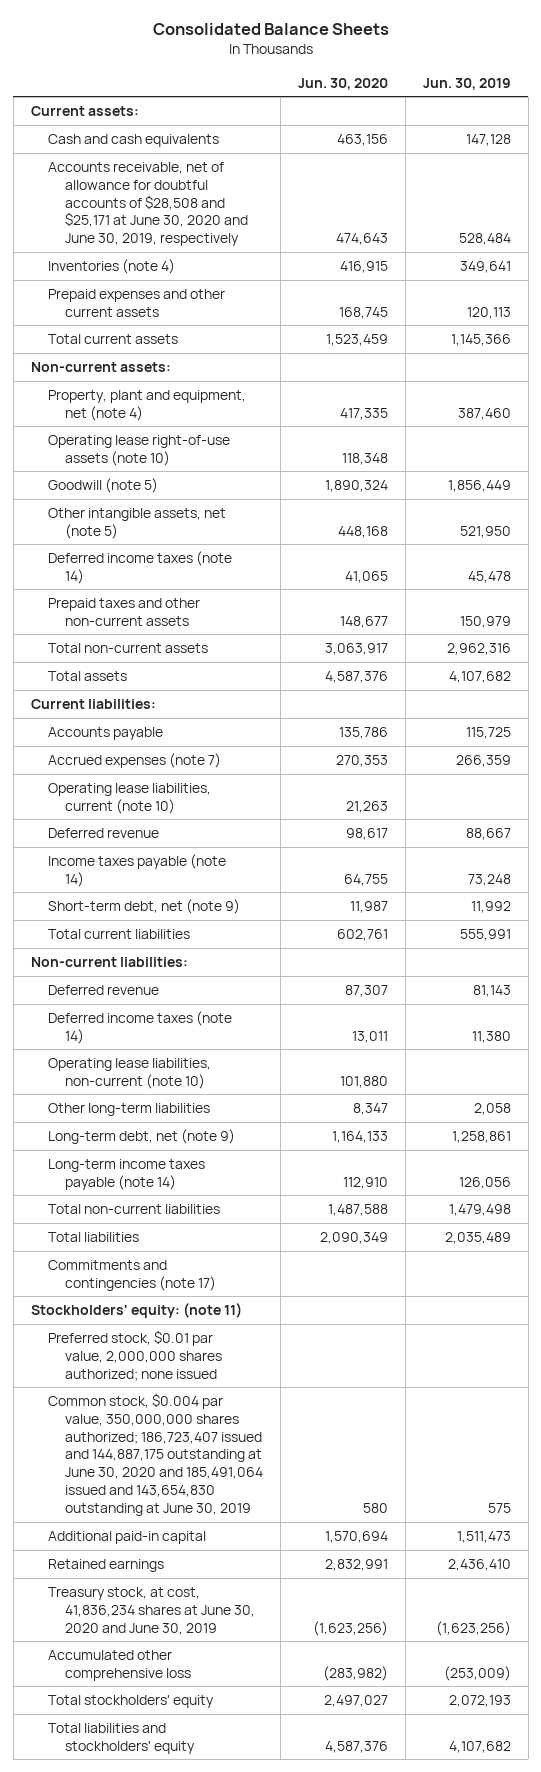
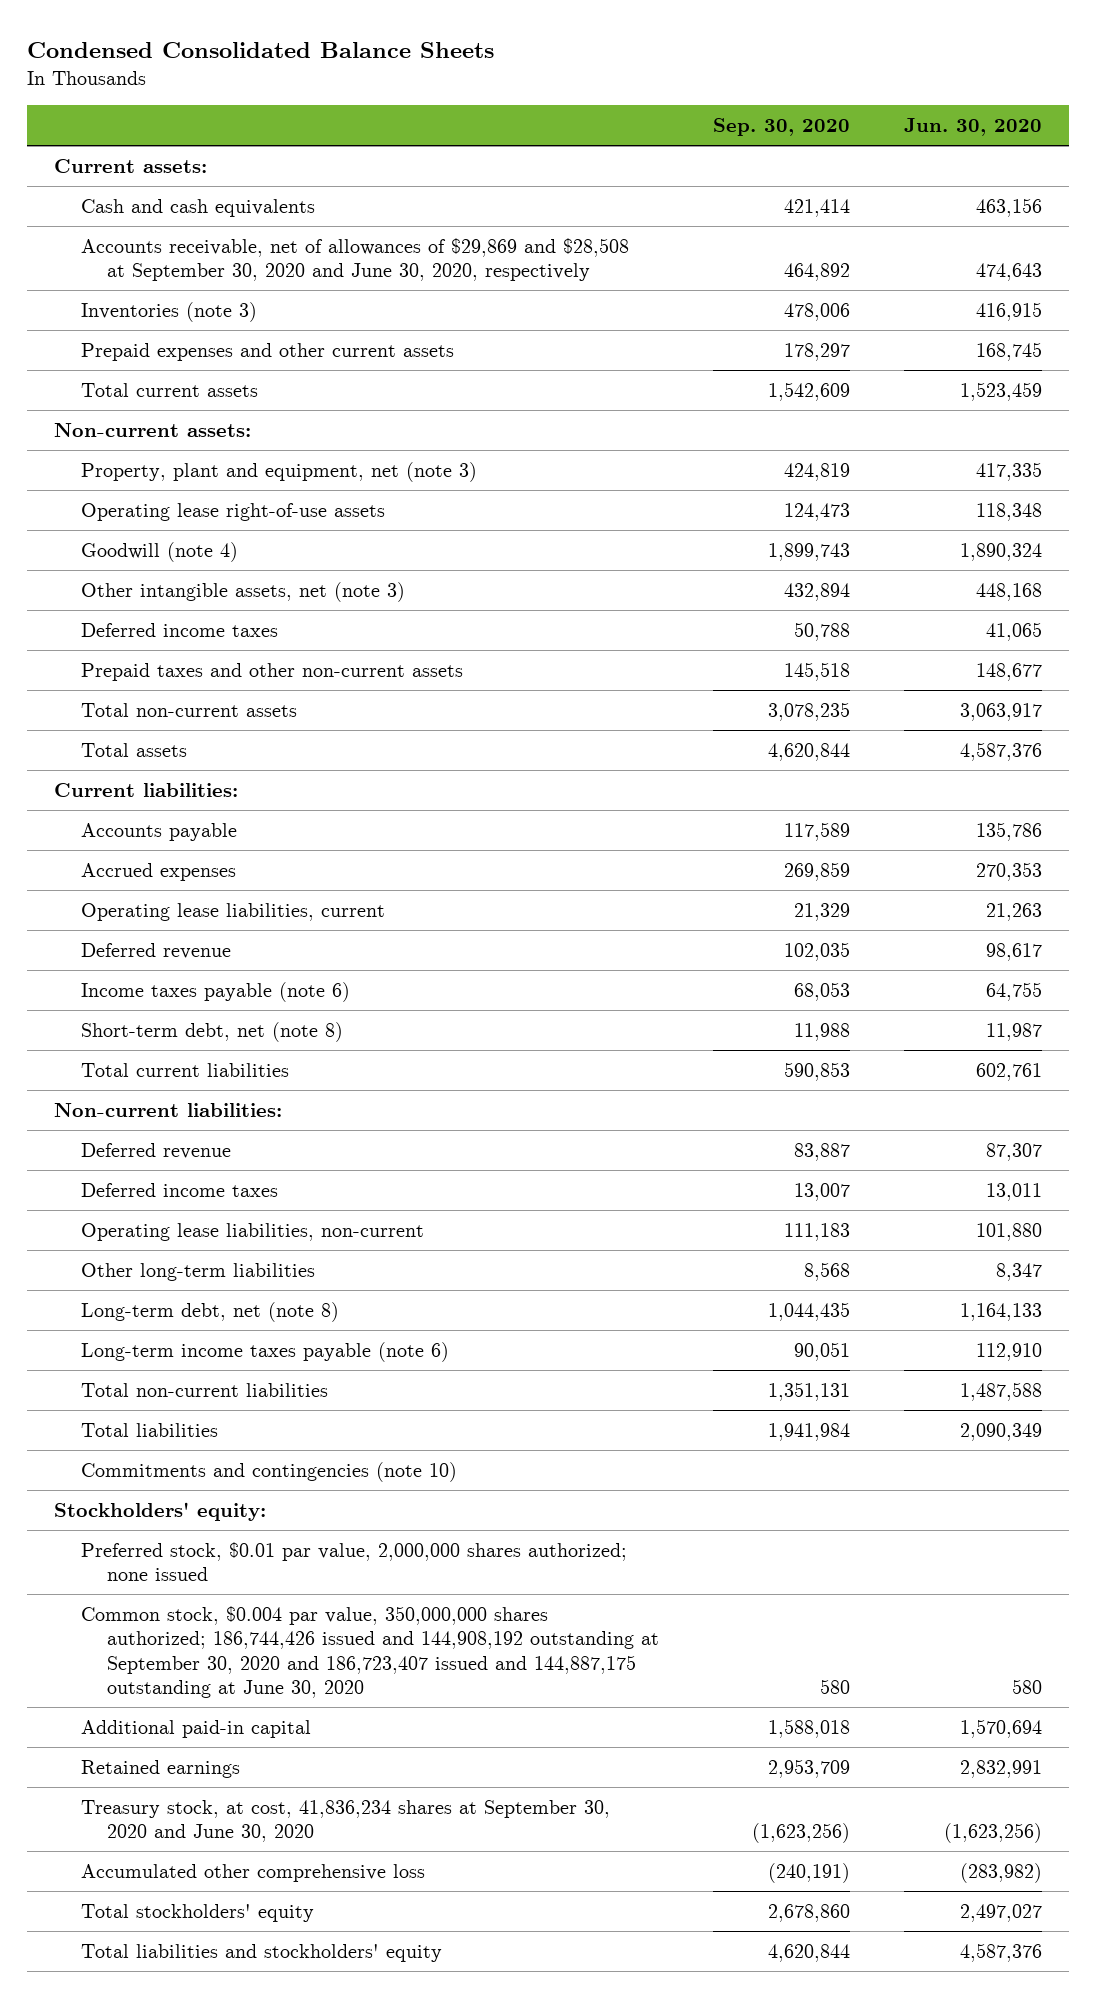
- Consolidated Balance Sheets
+ Condensed Consolidated Balance Sheets
- | Jun. 30, 2020 | Jun. 30, 2019
+ | Sep. 30, 2020 | Jun. 30, 2020
- Accounts receivable, net of allowance for doubtful accounts of $28,508 and $25,171 at June 30, 2020 and June 30, 2019, respectively | 474,643 | 528,484
- Inventories (note 4) | 416,915 | 349,641
+ Accounts receivable, net of allowances of $29,869 and $28,508 at September 30, 2020 and June 30, 2020, respectively | 464,892 | 474,643
+ Inventories (note 3) | 478,006 | 416,915
- Property, plant and equipment, net (note 4) | 417,335 | 387,460
- Operating lease right-of-use assets (note 10) | 118,348 |
- Goodwill (note 5) | 1,890,324 | 1,856,449
- Other intangible assets, net (note 5) | 448,168 | 521,950
- Deferred income taxes (note 14) | 41,065 | 45,478
+ Property, plant and equipment, net (note 3) | 424,819 | 417,335
+ Operating lease right-of-use assets | 124,473 | 118,348
+ Goodwill (note 4) | 1,899,743 | 1,890,324
+ Other intangible assets, net (note 3) | 432,894 | 448,168
+ Deferred income taxes | 50,788 | 41,065
- Accrued expenses (note 7) | 270,353 | 266,359
- Operating lease liabilities, current (note 10) | 21,263 |
+ Accrued expenses | 269,859 | 270,353
+ Operating lease liabilities, current | 21,329 | 21,263
- Income taxes payable (note 14) | 64,755 | 73,248
- Short-term debt, net (note 9) | 11,987 | 11,992
+ Income taxes payable (note 6) | 68,053 | 64,755
+ Short-term debt, net (note 8) | 11,988 | 11,987
- Deferred income taxes (note 14) | 13,011 | 11,380
- Operating lease liabilities, non-current (note 10) | 101,880 |
+ Deferred income taxes | 13,007 | 13,011
+ Operating lease liabilities, non-current | 111,183 | 101,880
- Long-term debt, net (note 9) | 1,164,133 | 1,258,861
- Long-term income taxes payable (note 14) | 112,910 | 126,056
+ Long-term debt, net (note 8) | 1,044,435 | 1,164,133
+ Long-term income taxes payable (note 6) | 90,051 | 112,910
- Commitments and contingencies (note 17)
- Stockholders' equity: (note 11)
+ Commitments and contingencies (note 10)
+ Stockholders' equity:
- Common stock, $0.004 par value, 350,000,000 shares authorized; 186,723,407 issued and 144,887,175 outstanding at June 30, 2020 and 185,491,064 issued and 143,654,830 outstanding at June 30, 2019 | 580 | 575
+ Common stock, $0.004 par value, 350,000,000 shares authorized; 186,744,426 issued and 144,908,192 outstanding at September 30, 2020 and 186,723,407 issued and 144,887,175 outstanding at June 30, 2020 | 580 | 580
- Treasury stock, at cost, 41,836,234 shares at June 30, 2020 and June 30, 2019 | (1,623,256) | (1,623,256)
+ Treasury stock, at cost, 41,836,234 shares at September 30, 2020 and June 30, 2020 | (1,623,256) | (1,623,256)

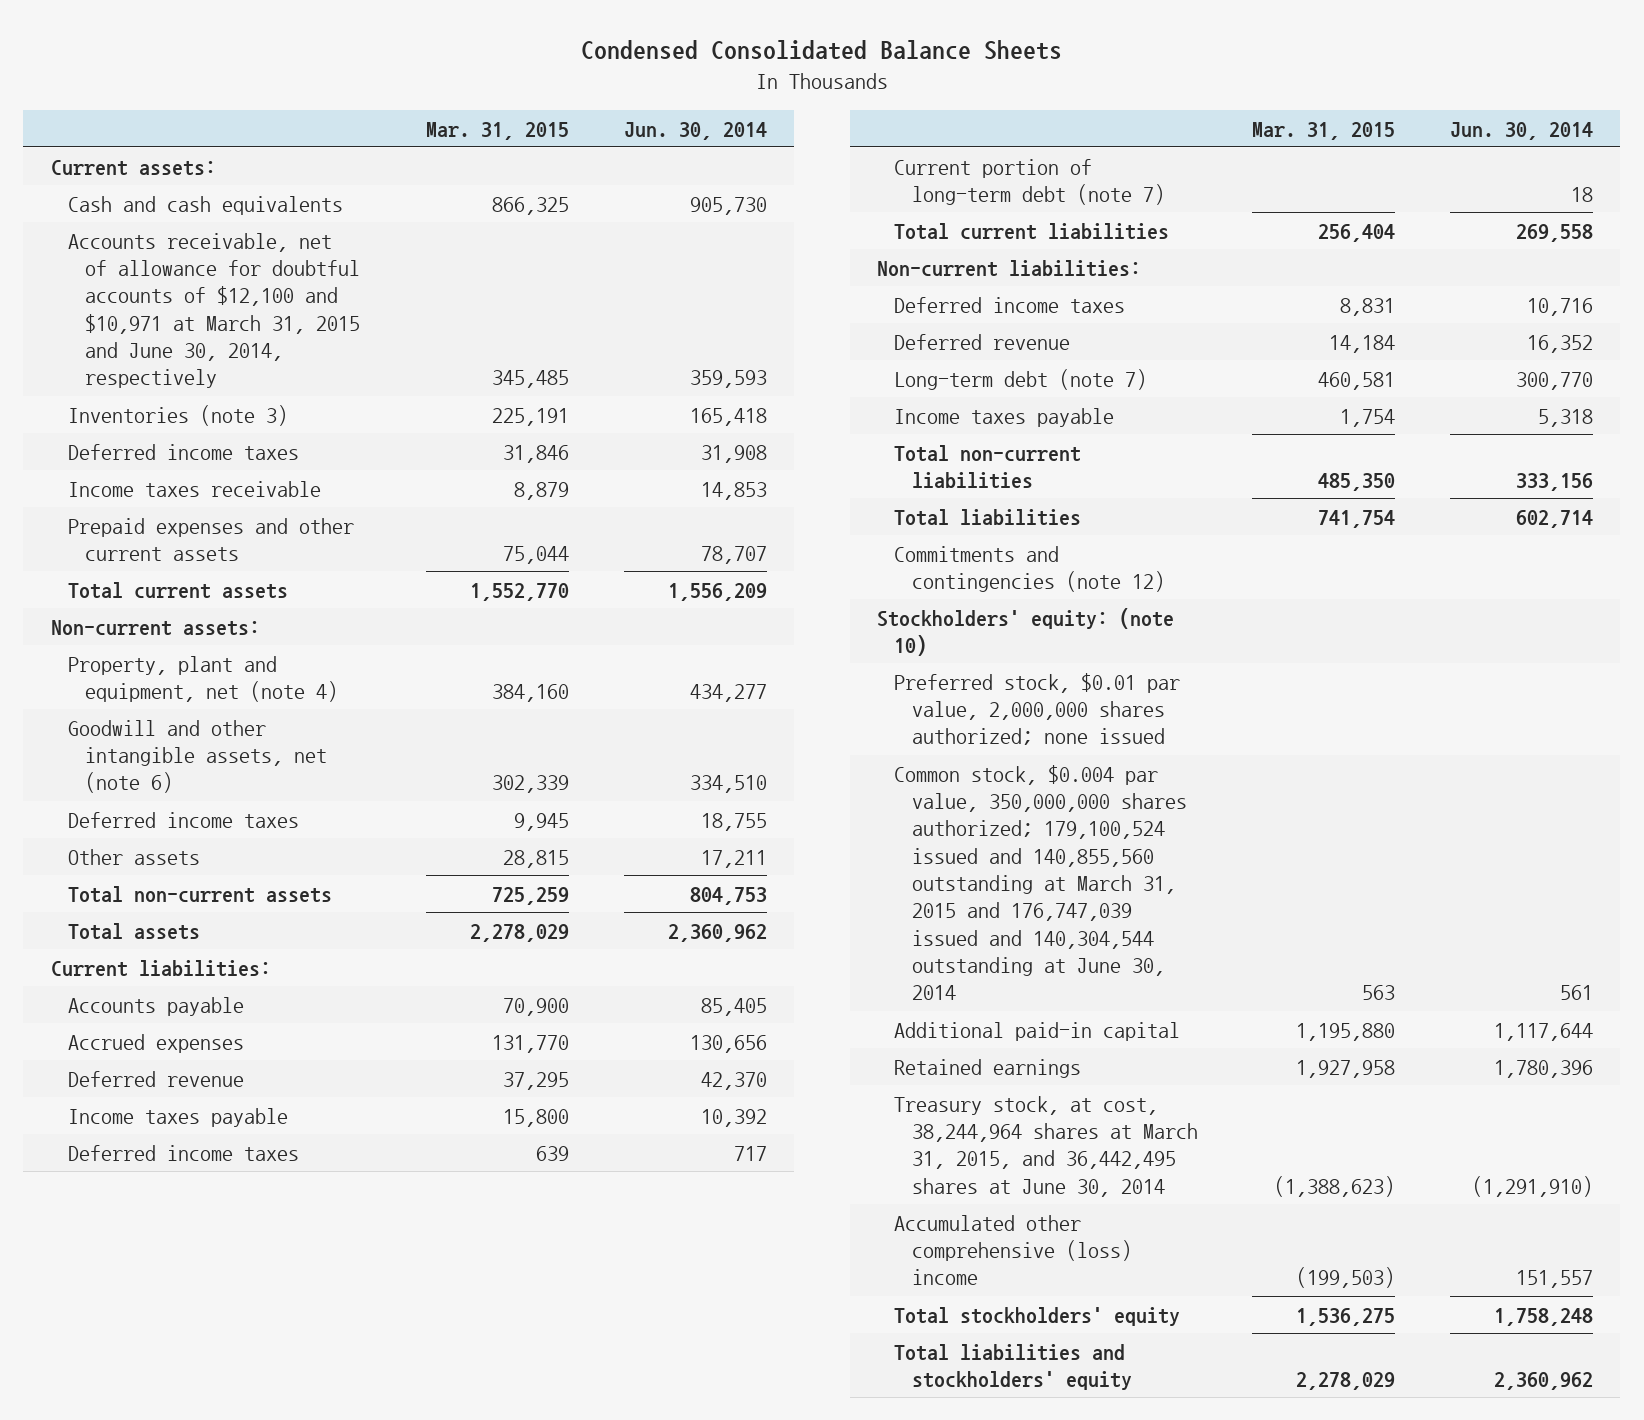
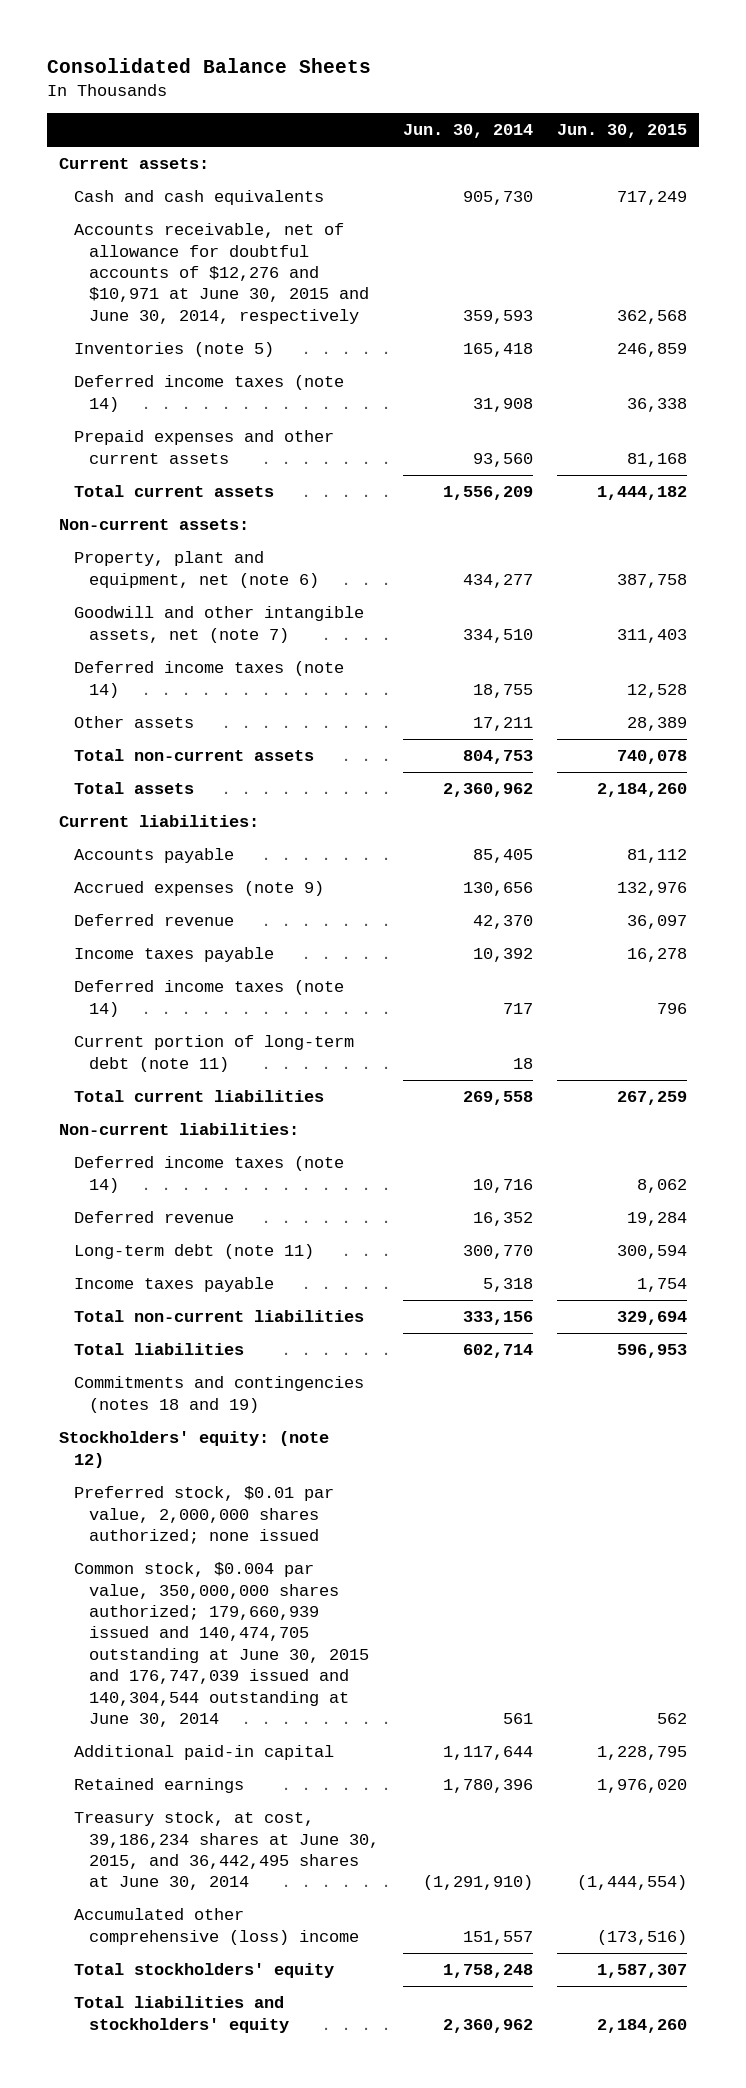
- Condensed Consolidated Balance Sheets
+ Consolidated Balance Sheets
- | Mar. 31, 2015 | Jun. 30, 2014
+ | Jun. 30, 2014 | Jun. 30, 2015
- Accounts receivable, net of allowance for doubtful accounts of $12,100 and $10,971 at March 31, 2015 and June 30, 2014, respectively | 345,485 | 359,593
- Inventories (note 3) | 225,191 | 165,418
- Deferred income taxes | 31,846 | 31,908
- Income taxes receivable | 8,879 | 14,853
- Prepaid expenses and other current assets | 75,044 | 78,707
+ Accounts receivable, net of allowance for doubtful accounts of $12,276 and $10,971 at June 30, 2015 and June 30, 2014, respectively | 359,593 | 362,568
+ Inventories (note 5) | 165,418 | 246,859
+ Deferred income taxes (note 14) | 31,908 | 36,338
+ Prepaid expenses and other current assets | 93,560 | 81,168
- Property, plant and equipment, net (note 4) | 384,160 | 434,277
- Goodwill and other intangible assets, net (note 6) | 302,339 | 334,510
- Deferred income taxes | 9,945 | 18,755
+ Property, plant and equipment, net (note 6) | 434,277 | 387,758
+ Goodwill and other intangible assets, net (note 7) | 334,510 | 311,403
+ Deferred income taxes (note 14) | 18,755 | 12,528
- Accrued expenses | 131,770 | 130,656
+ Accrued expenses (note 9) | 130,656 | 132,976
- Deferred income taxes | 639 | 717
- Current portion of long-term debt (note 7) | | 18
+ Deferred income taxes (note 14) | 717 | 796
+ Current portion of long-term debt (note 11) | 18 |
- Deferred income taxes | 8,831 | 10,716
+ Deferred income taxes (note 14) | 10,716 | 8,062
- Long-term debt (note 7) | 460,581 | 300,770
+ Long-term debt (note 11) | 300,770 | 300,594
- Commitments and contingencies (note 12)
- Stockholders' equity: (note 10)
+ Commitments and contingencies (notes 18 and 19)
+ Stockholders' equity: (note 12)
- Common stock, $0.004 par value, 350,000,000 shares authorized; 179,100,524 issued and 140,855,560 outstanding at March 31, 2015 and 176,747,039 issued and 140,304,544 outstanding at June 30, 2014 | 563 | 561
+ Common stock, $0.004 par value, 350,000,000 shares authorized; 179,660,939 issued and 140,474,705 outstanding at June 30, 2015 and 176,747,039 issued and 140,304,544 outstanding at June 30, 2014 | 561 | 562
- Treasury stock, at cost, 38,244,964 shares at March 31, 2015, and 36,442,495 shares at June 30, 2014 | (1,388,623) | (1,291,910)
+ Treasury stock, at cost, 39,186,234 shares at June 30, 2015, and 36,442,495 shares at June 30, 2014 | (1,291,910) | (1,444,554)

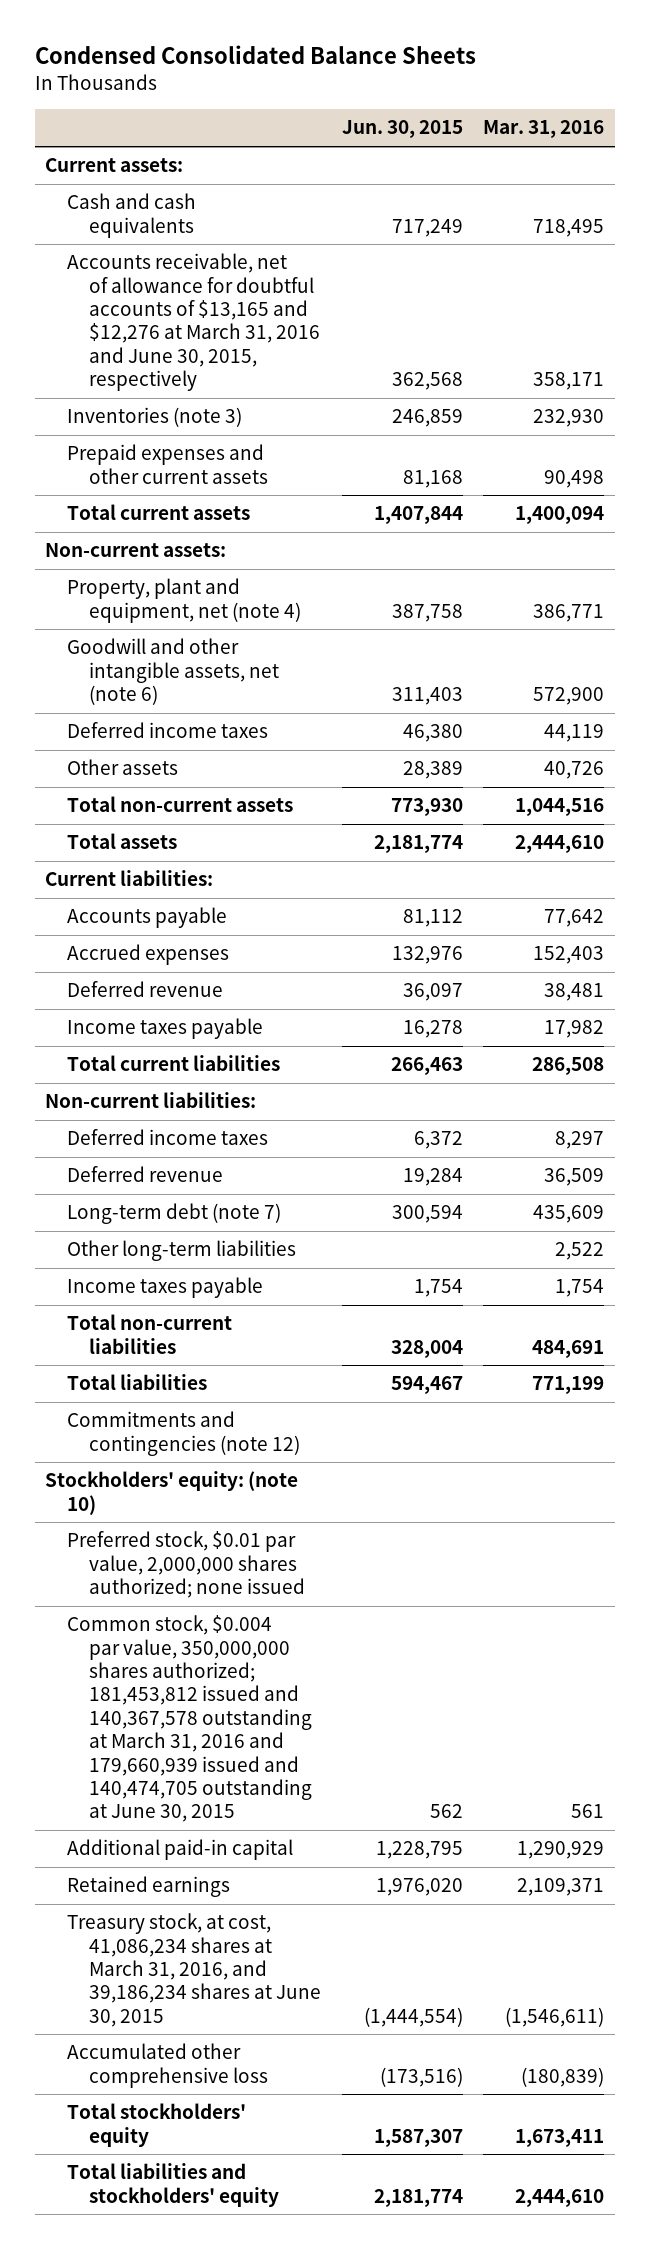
- Consolidated Balance Sheets
+ Condensed Consolidated Balance Sheets
- | Jun. 30, 2014 | Jun. 30, 2015
+ | Jun. 30, 2015 | Mar. 31, 2016
- Accounts receivable, net of allowance for doubtful accounts of $12,276 and $10,971 at June 30, 2015 and June 30, 2014, respectively | 359,593 | 362,568
- Inventories (note 5) | 165,418 | 246,859
- Deferred income taxes (note 14) | 31,908 | 36,338
+ Accounts receivable, net of allowance for doubtful accounts of $13,165 and $12,276 at March 31, 2016 and June 30, 2015, respectively | 362,568 | 358,171
+ Inventories (note 3) | 246,859 | 232,930
- Total current assets | 1,556,209 | 1,444,182
+ Total current assets | 1,407,844 | 1,400,094
- Property, plant and equipment, net (note 6) | 434,277 | 387,758
- Goodwill and other intangible assets, net (note 7) | 334,510 | 311,403
- Deferred income taxes (note 14) | 18,755 | 12,528
+ Property, plant and equipment, net (note 4) | 387,758 | 386,771
+ Goodwill and other intangible assets, net (note 6) | 311,403 | 572,900
+ Deferred income taxes | 46,380 | 44,119
- Total non-current assets | 804,753 | 740,078
- Total assets | 2,360,962 | 2,184,260
+ Total non-current assets | 773,930 | 1,044,516
+ Total assets | 2,181,774 | 2,444,610
- Accrued expenses (note 9) | 130,656 | 132,976
+ Accrued expenses | 132,976 | 152,403
- Deferred income taxes (note 14) | 717 | 796
- Current portion of long-term debt (note 11) | 18 |
- Total current liabilities | 269,558 | 267,259
+ Total current liabilities | 266,463 | 286,508
- Deferred income taxes (note 14) | 10,716 | 8,062
+ Deferred income taxes | 6,372 | 8,297
- Long-term debt (note 11) | 300,770 | 300,594
+ Long-term debt (note 7) | 300,594 | 435,609
+ Other long-term liabilities | | 2,522
- Total non-current liabilities | 333,156 | 329,694
- Total liabilities | 602,714 | 596,953
- Commitments and contingencies (notes 18 and 19)
- Stockholders' equity: (note 12)
+ Total non-current liabilities | 328,004 | 484,691
+ Total liabilities | 594,467 | 771,199
+ Commitments and contingencies (note 12)
+ Stockholders' equity: (note 10)
- Common stock, $0.004 par value, 350,000,000 shares authorized; 179,660,939 issued and 140,474,705 outstanding at June 30, 2015 and 176,747,039 issued and 140,304,544 outstanding at June 30, 2014 | 561 | 562
+ Common stock, $0.004 par value, 350,000,000 shares authorized; 181,453,812 issued and 140,367,578 outstanding at March 31, 2016 and 179,660,939 issued and 140,474,705 outstanding at June 30, 2015 | 562 | 561
- Treasury stock, at cost, 39,186,234 shares at June 30, 2015, and 36,442,495 shares at June 30, 2014 | (1,291,910) | (1,444,554)
- Accumulated other comprehensive (loss) income | 151,557 | (173,516)
+ Treasury stock, at cost, 41,086,234 shares at March 31, 2016, and 39,186,234 shares at June 30, 2015 | (1,444,554) | (1,546,611)
+ Accumulated other comprehensive loss | (173,516) | (180,839)
- Total liabilities and stockholders' equity | 2,360,962 | 2,184,260
+ Total liabilities and stockholders' equity | 2,181,774 | 2,444,610

